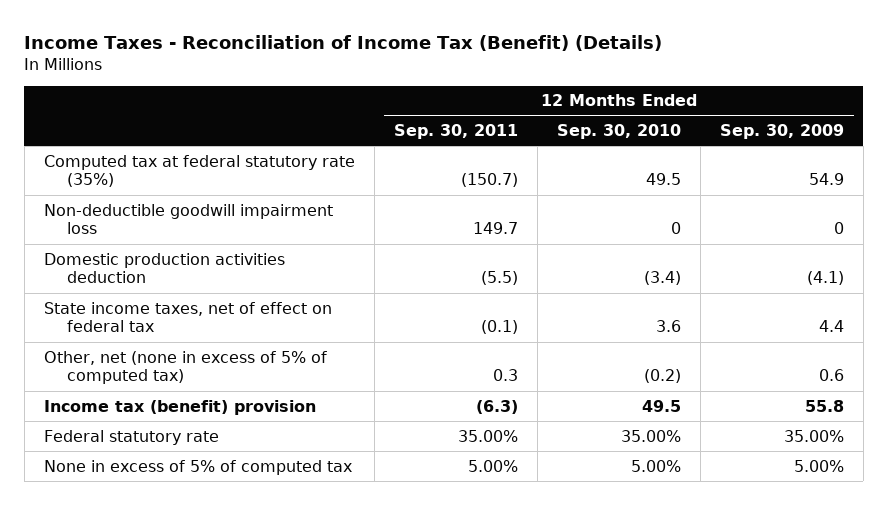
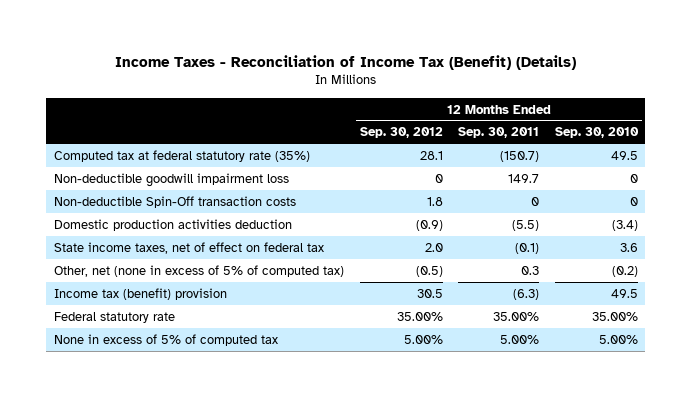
- | 12 Months Ended Sep. 30, 2011 | 12 Months Ended Sep. 30, 2010 | 12 Months Ended Sep. 30, 2009
+ | 12 Months Ended Sep. 30, 2012 | 12 Months Ended Sep. 30, 2011 | 12 Months Ended Sep. 30, 2010
+ Non-deductible Spin-Off transaction costs | 1.8 | 0 | 0

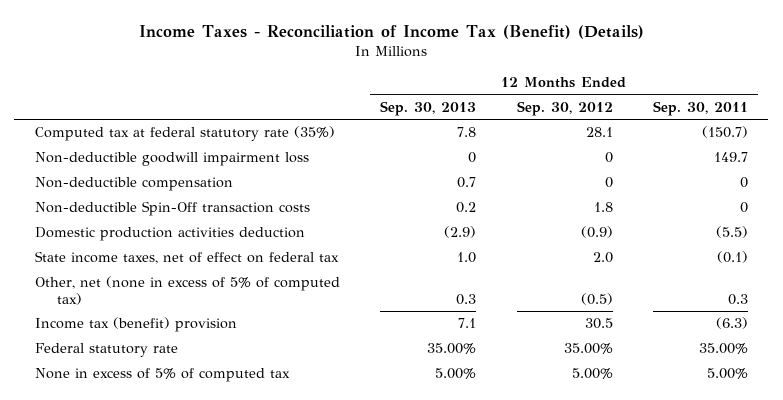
- | 12 Months Ended Sep. 30, 2012 | 12 Months Ended Sep. 30, 2011 | 12 Months Ended Sep. 30, 2010
+ | 12 Months Ended Sep. 30, 2013 | 12 Months Ended Sep. 30, 2012 | 12 Months Ended Sep. 30, 2011
+ Non-deductible compensation | 0.7 | 0 | 0

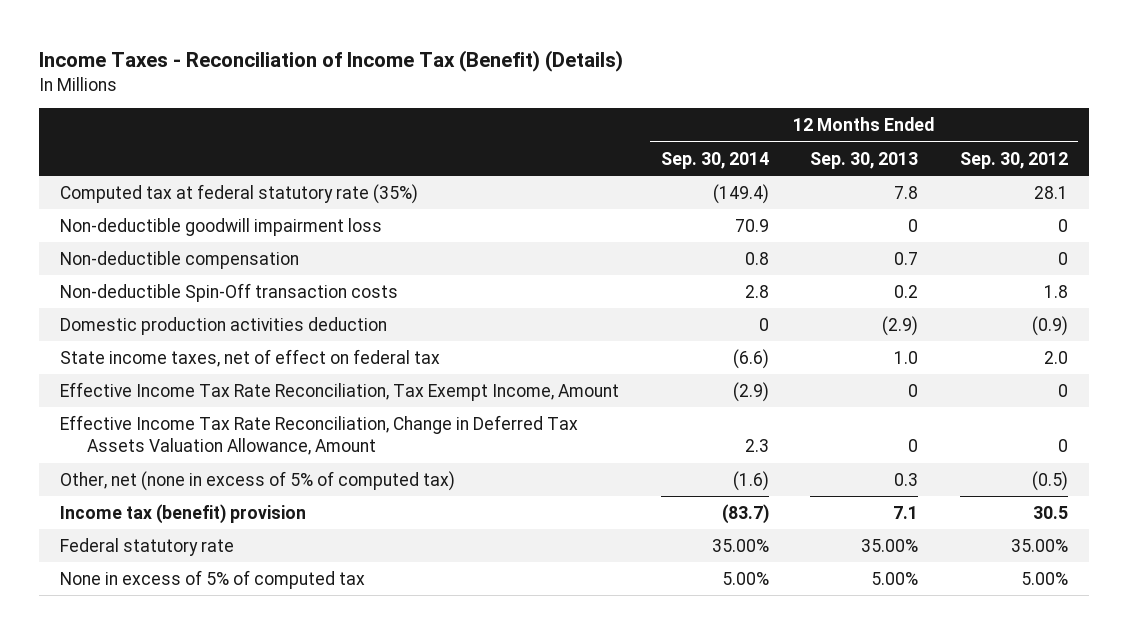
- | 12 Months Ended Sep. 30, 2013 | 12 Months Ended Sep. 30, 2012 | 12 Months Ended Sep. 30, 2011
+ | 12 Months Ended Sep. 30, 2014 | 12 Months Ended Sep. 30, 2013 | 12 Months Ended Sep. 30, 2012
+ Effective Income Tax Rate Reconciliation, Tax Exempt Income, Amount | (2.9) | 0 | 0
+ Effective Income Tax Rate Reconciliation, Change in Deferred Tax Assets Valuation Allowance, Amount | 2.3 | 0 | 0

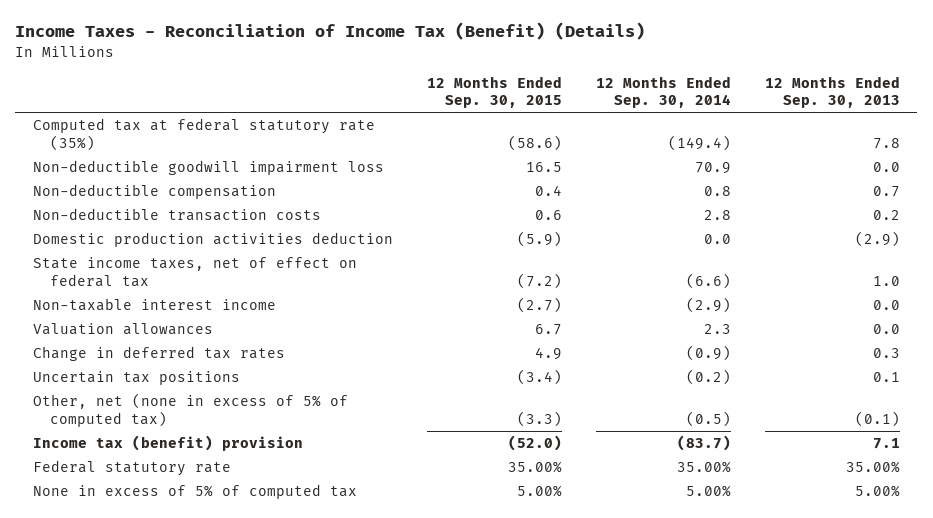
- | 12 Months Ended Sep. 30, 2014 | 12 Months Ended Sep. 30, 2013 | 12 Months Ended Sep. 30, 2012
+ | 12 Months Ended Sep. 30, 2015 | 12 Months Ended Sep. 30, 2014 | 12 Months Ended Sep. 30, 2013
- Non-deductible goodwill impairment loss | 70.9 | 0 | 0
+ Non-deductible goodwill impairment loss | 16.5 | 70.9 | 0.0
- Non-deductible Spin-Off transaction costs | 2.8 | 0.2 | 1.8
- Domestic production activities deduction | 0 | (2.9) | (0.9)
+ Non-deductible transaction costs | 0.6 | 2.8 | 0.2
+ Domestic production activities deduction | (5.9) | 0.0 | (2.9)
- Effective Income Tax Rate Reconciliation, Tax Exempt Income, Amount | (2.9) | 0 | 0
- Effective Income Tax Rate Reconciliation, Change in Deferred Tax Assets Valuation Allowance, Amount | 2.3 | 0 | 0
- Other, net (none in excess of 5% of computed tax) | (1.6) | 0.3 | (0.5)
+ Non-taxable interest income | (2.7) | (2.9) | 0.0
+ Valuation allowances | 6.7 | 2.3 | 0.0
+ Change in deferred tax rates | 4.9 | (0.9) | 0.3
+ Uncertain tax positions | (3.4) | (0.2) | 0.1
+ Other, net (none in excess of 5% of computed tax) | (3.3) | (0.5) | (0.1)

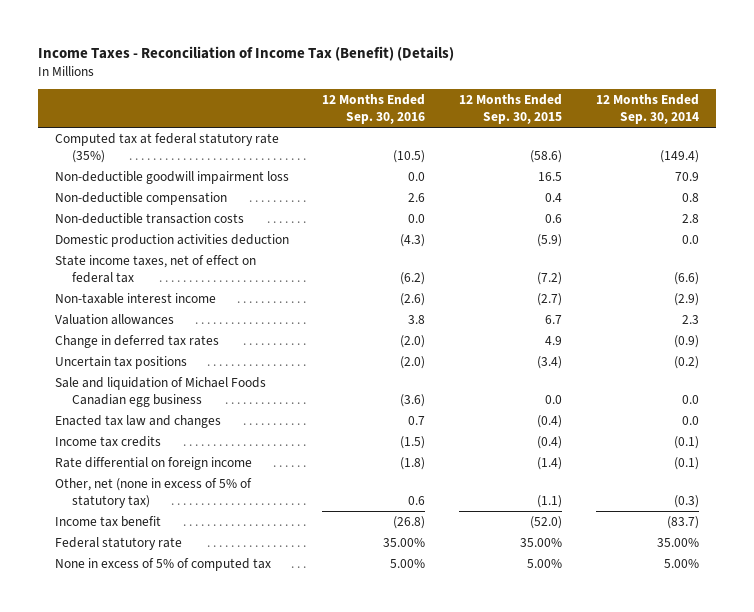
- | 12 Months Ended Sep. 30, 2015 | 12 Months Ended Sep. 30, 2014 | 12 Months Ended Sep. 30, 2013
+ | 12 Months Ended Sep. 30, 2016 | 12 Months Ended Sep. 30, 2015 | 12 Months Ended Sep. 30, 2014
- Other, net (none in excess of 5% of computed tax) | (3.3) | (0.5) | (0.1)
- Income tax (benefit) provision | (52.0) | (83.7) | 7.1
+ Sale and liquidation of Michael Foods Canadian egg business | (3.6) | 0.0 | 0.0
+ Enacted tax law and changes | 0.7 | (0.4) | 0.0
+ Income tax credits | (1.5) | (0.4) | (0.1)
+ Rate differential on foreign income | (1.8) | (1.4) | (0.1)
+ Other, net (none in excess of 5% of statutory tax) | 0.6 | (1.1) | (0.3)
+ Income tax benefit | (26.8) | (52.0) | (83.7)

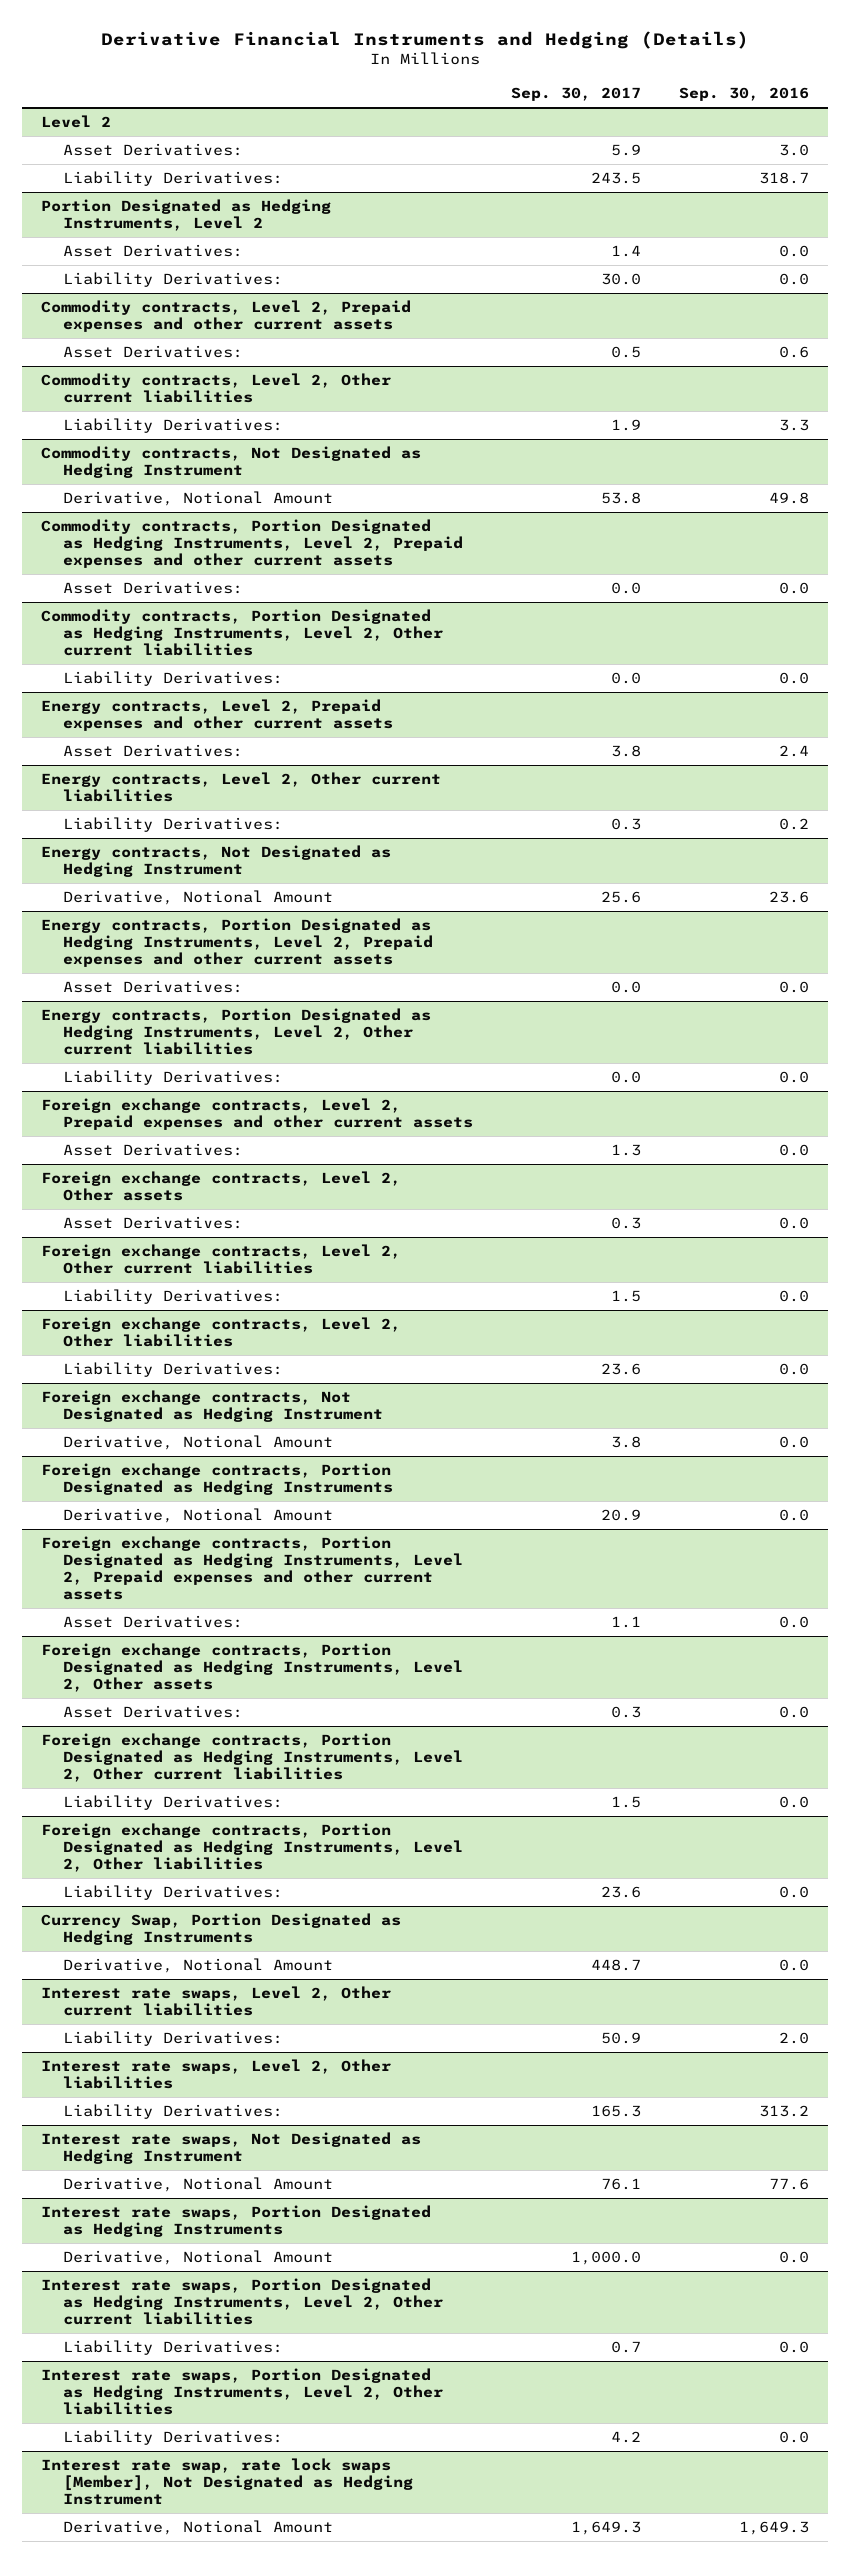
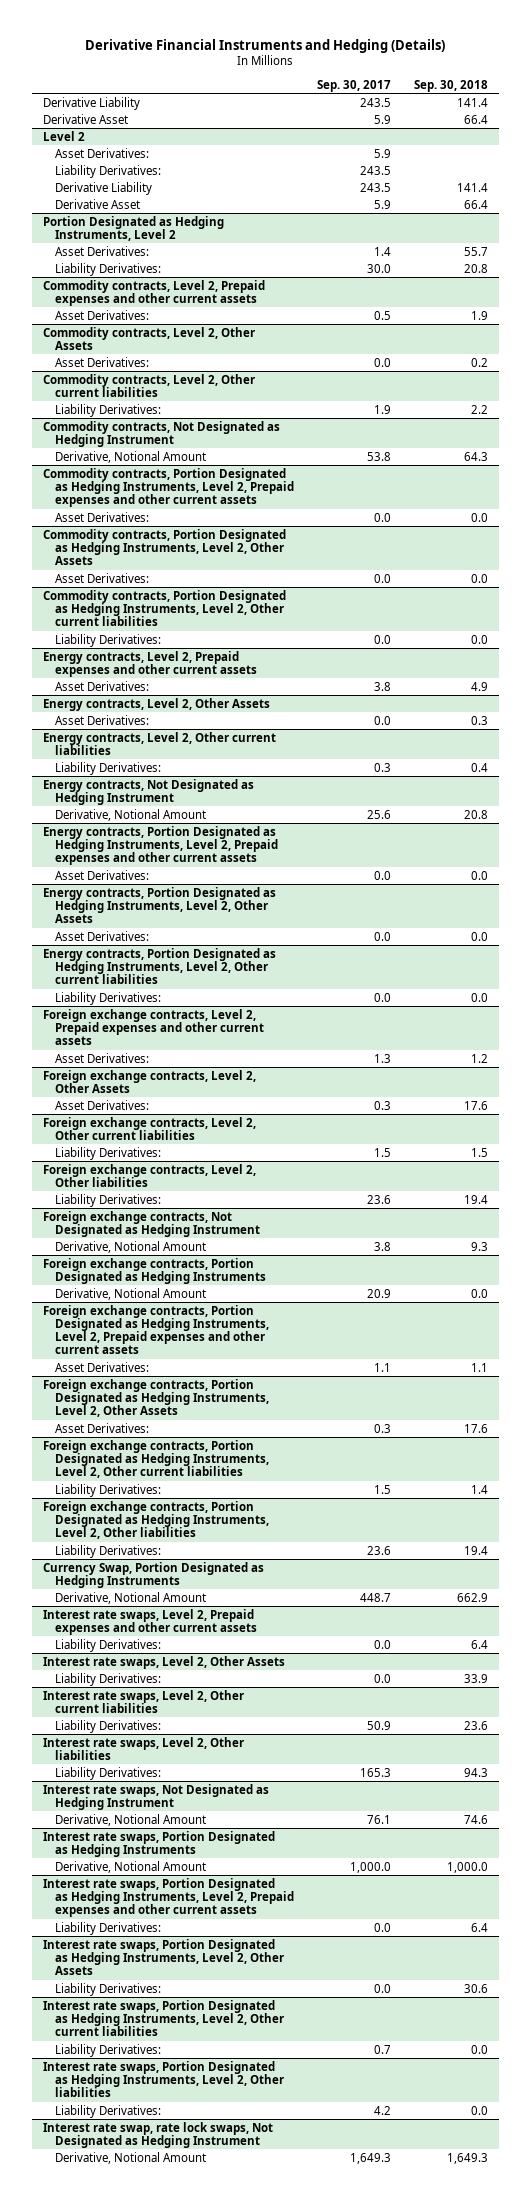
- | Sep. 30, 2017 | Sep. 30, 2016
+ | Sep. 30, 2017 | Sep. 30, 2018
+ Derivative Liability | 243.5 | 141.4
+ Derivative Asset | 5.9 | 66.4
@ Level 2
+ Derivative Liability | 243.5 | 141.4
+ Derivative Asset | 5.9 | 66.4
+ Commodity contracts, Level 2, Other Assets
+ Asset Derivatives: | 0.0 | 0.2
+ Commodity contracts, Portion Designated as Hedging Instruments, Level 2, Other Assets
+ Asset Derivatives: | 0.0 | 0.0
+ Energy contracts, Level 2, Other Assets
+ Asset Derivatives: | 0.0 | 0.3
+ Energy contracts, Portion Designated as Hedging Instruments, Level 2, Other Assets
+ Asset Derivatives: | 0.0 | 0.0
- Foreign exchange contracts, Level 2, Other assets
+ Foreign exchange contracts, Level 2, Other Assets
- Foreign exchange contracts, Portion Designated as Hedging Instruments, Level 2, Other assets
+ Foreign exchange contracts, Portion Designated as Hedging Instruments, Level 2, Other Assets
+ Interest rate swaps, Level 2, Prepaid expenses and other current assets
+ Liability Derivatives: | 0.0 | 6.4
+ Interest rate swaps, Level 2, Other Assets
+ Liability Derivatives: | 0.0 | 33.9
+ Interest rate swaps, Portion Designated as Hedging Instruments, Level 2, Prepaid expenses and other current assets
+ Liability Derivatives: | 0.0 | 6.4
+ Interest rate swaps, Portion Designated as Hedging Instruments, Level 2, Other Assets
+ Liability Derivatives: | 0.0 | 30.6
- Interest rate swap, rate lock swaps [Member], Not Designated as Hedging Instrument
+ Interest rate swap, rate lock swaps, Not Designated as Hedging Instrument

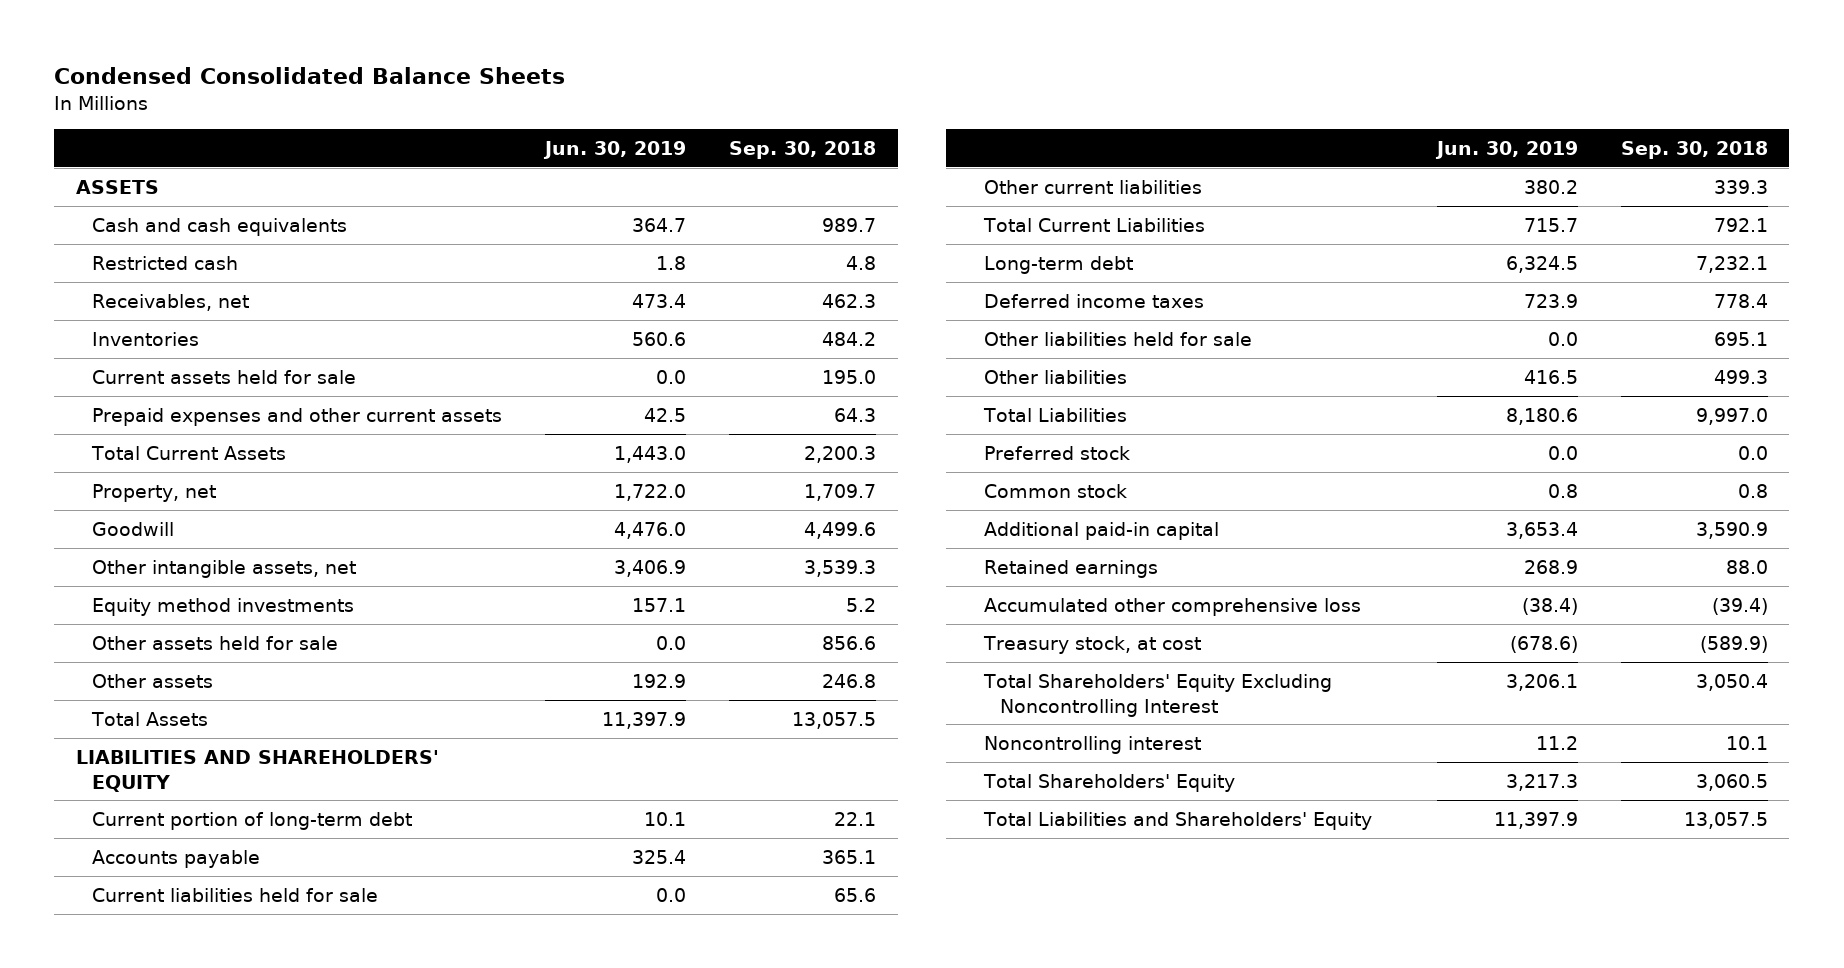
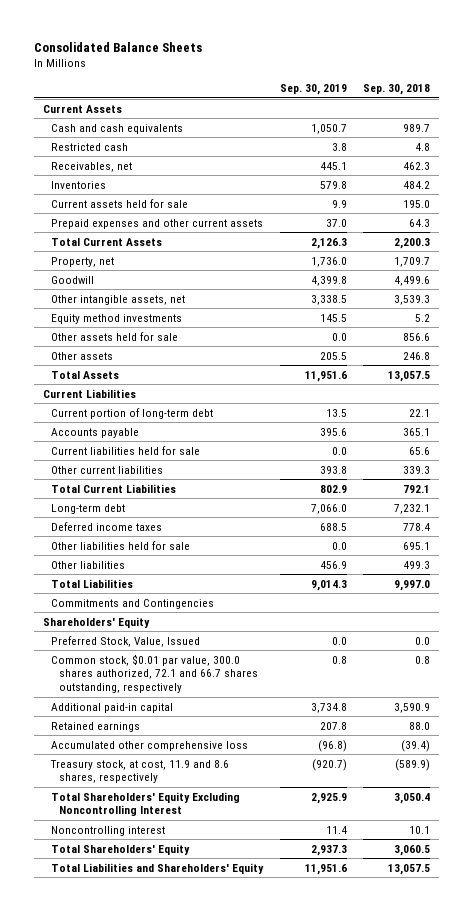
- Condensed Consolidated Balance Sheets
+ Consolidated Balance Sheets
- | Jun. 30, 2019 | Sep. 30, 2018
+ | Sep. 30, 2019 | Sep. 30, 2018
- ASSETS
+ Current Assets
- LIABILITIES AND SHAREHOLDERS' EQUITY
+ Current Liabilities
- Preferred stock | 0.0 | 0.0
- Common stock | 0.8 | 0.8
+ Commitments and Contingencies
+ Shareholders' Equity
+ Preferred Stock, Value, Issued | 0.0 | 0.0
+ Common stock, $0.01 par value, 300.0 shares authorized, 72.1 and 66.7 shares outstanding, respectively | 0.8 | 0.8
- Treasury stock, at cost | (678.6) | (589.9)
+ Treasury stock, at cost, 11.9 and 8.6 shares, respectively | (920.7) | (589.9)

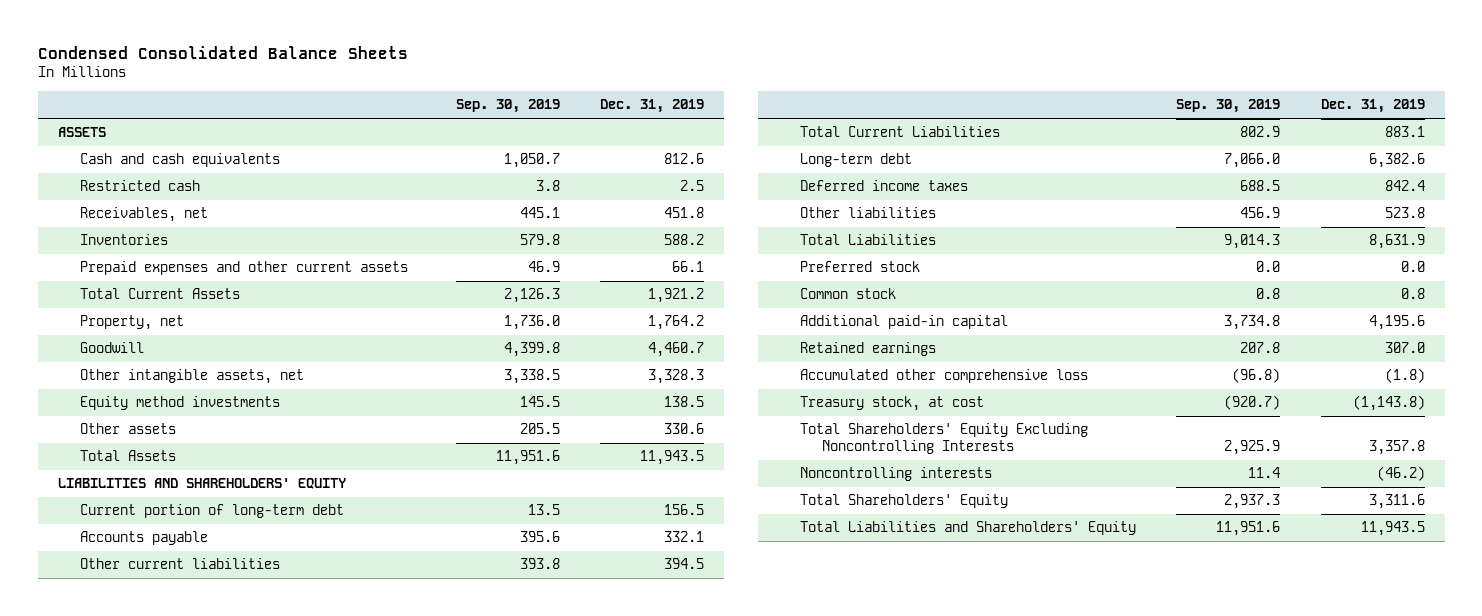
- Consolidated Balance Sheets
+ Condensed Consolidated Balance Sheets
- | Sep. 30, 2019 | Sep. 30, 2018
+ | Sep. 30, 2019 | Dec. 31, 2019
- Current Assets
+ ASSETS
- Current assets held for sale | 9.9 | 195.0
- Prepaid expenses and other current assets | 37.0 | 64.3
+ Prepaid expenses and other current assets | 46.9 | 66.1
- Other assets held for sale | 0.0 | 856.6
- Current Liabilities
+ LIABILITIES AND SHAREHOLDERS' EQUITY
- Current liabilities held for sale | 0.0 | 65.6
- Other liabilities held for sale | 0.0 | 695.1
- Commitments and Contingencies
- Shareholders' Equity
- Preferred Stock, Value, Issued | 0.0 | 0.0
- Common stock, $0.01 par value, 300.0 shares authorized, 72.1 and 66.7 shares outstanding, respectively | 0.8 | 0.8
+ Preferred stock | 0.0 | 0.0
+ Common stock | 0.8 | 0.8
- Treasury stock, at cost, 11.9 and 8.6 shares, respectively | (920.7) | (589.9)
- Total Shareholders' Equity Excluding Noncontrolling Interest | 2,925.9 | 3,050.4
- Noncontrolling interest | 11.4 | 10.1
+ Treasury stock, at cost | (920.7) | (1,143.8)
+ Total Shareholders' Equity Excluding Noncontrolling Interests | 2,925.9 | 3,357.8
+ Noncontrolling interests | 11.4 | (46.2)

